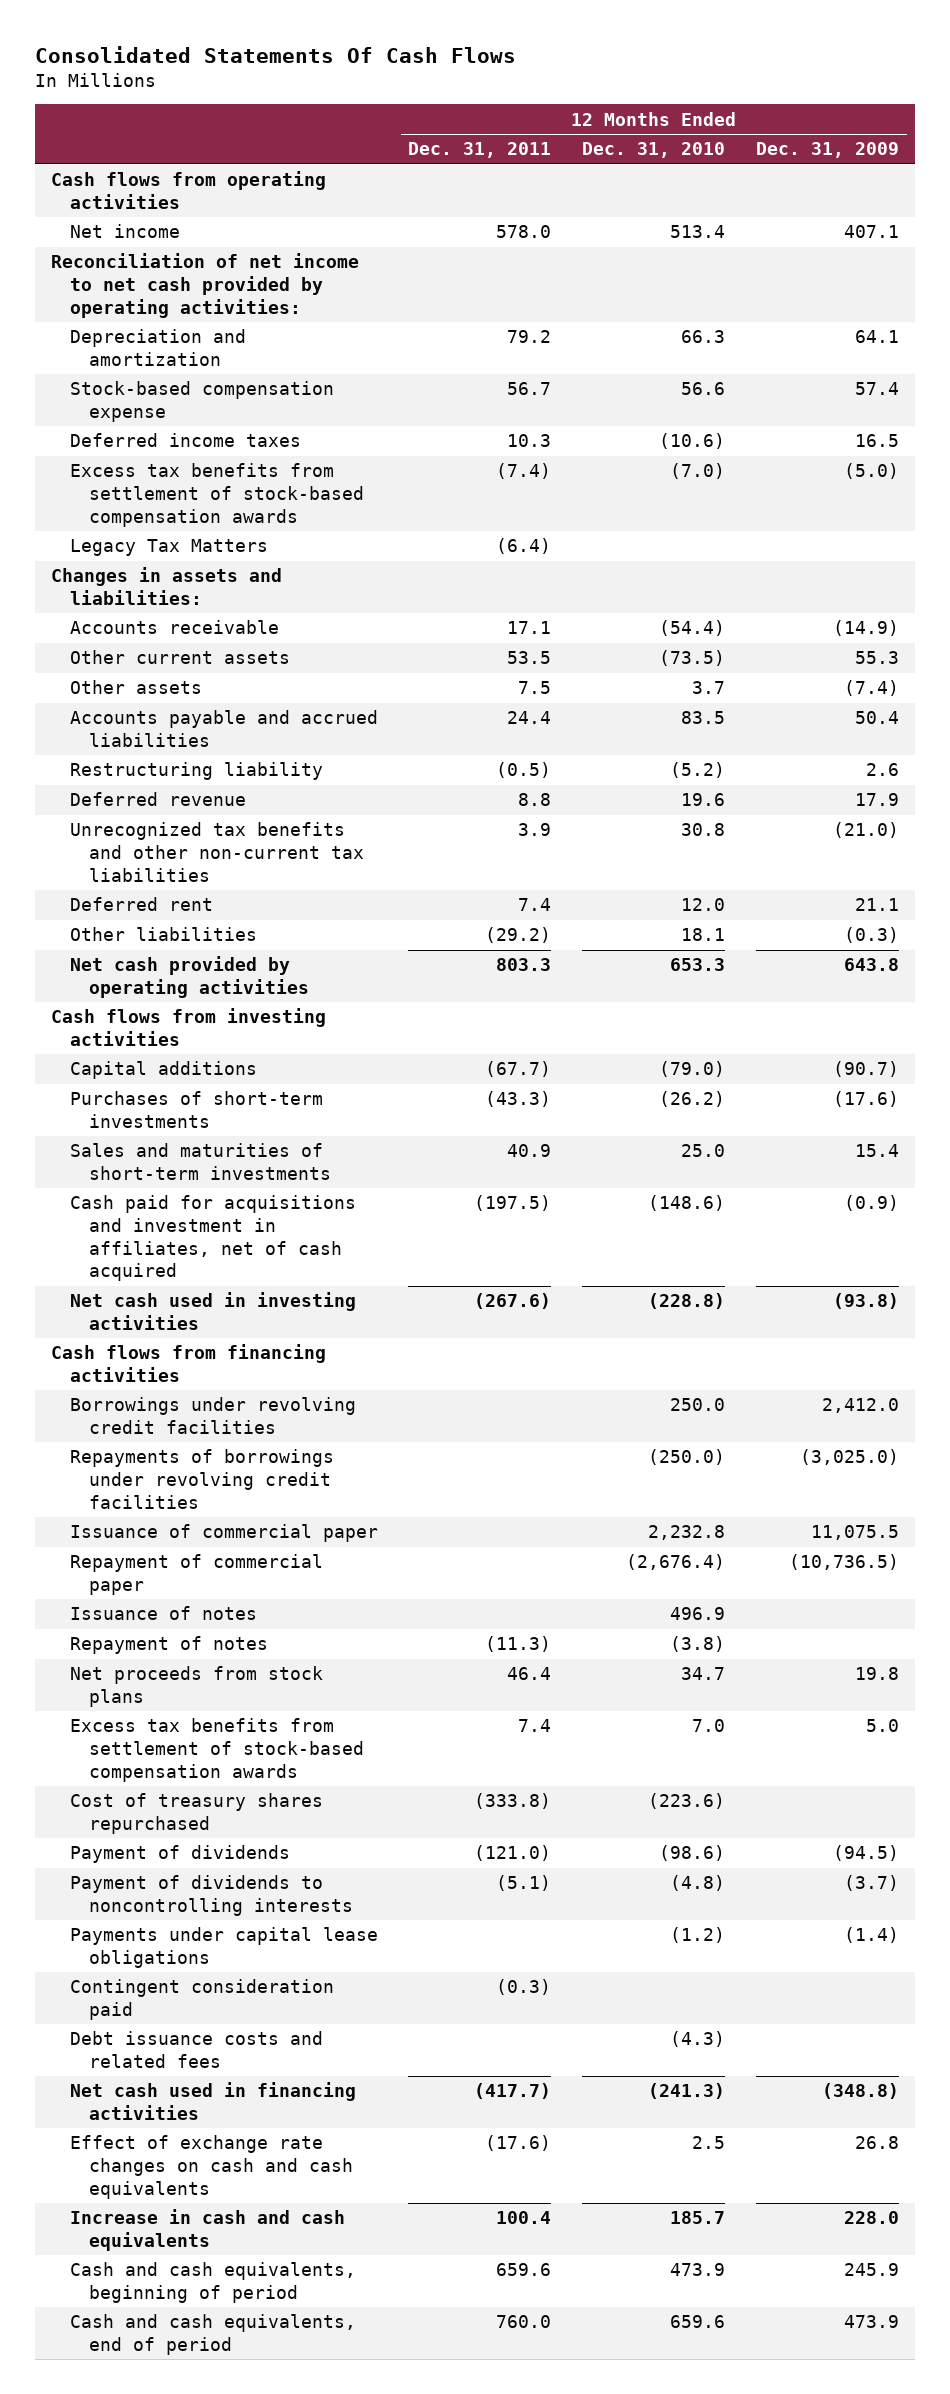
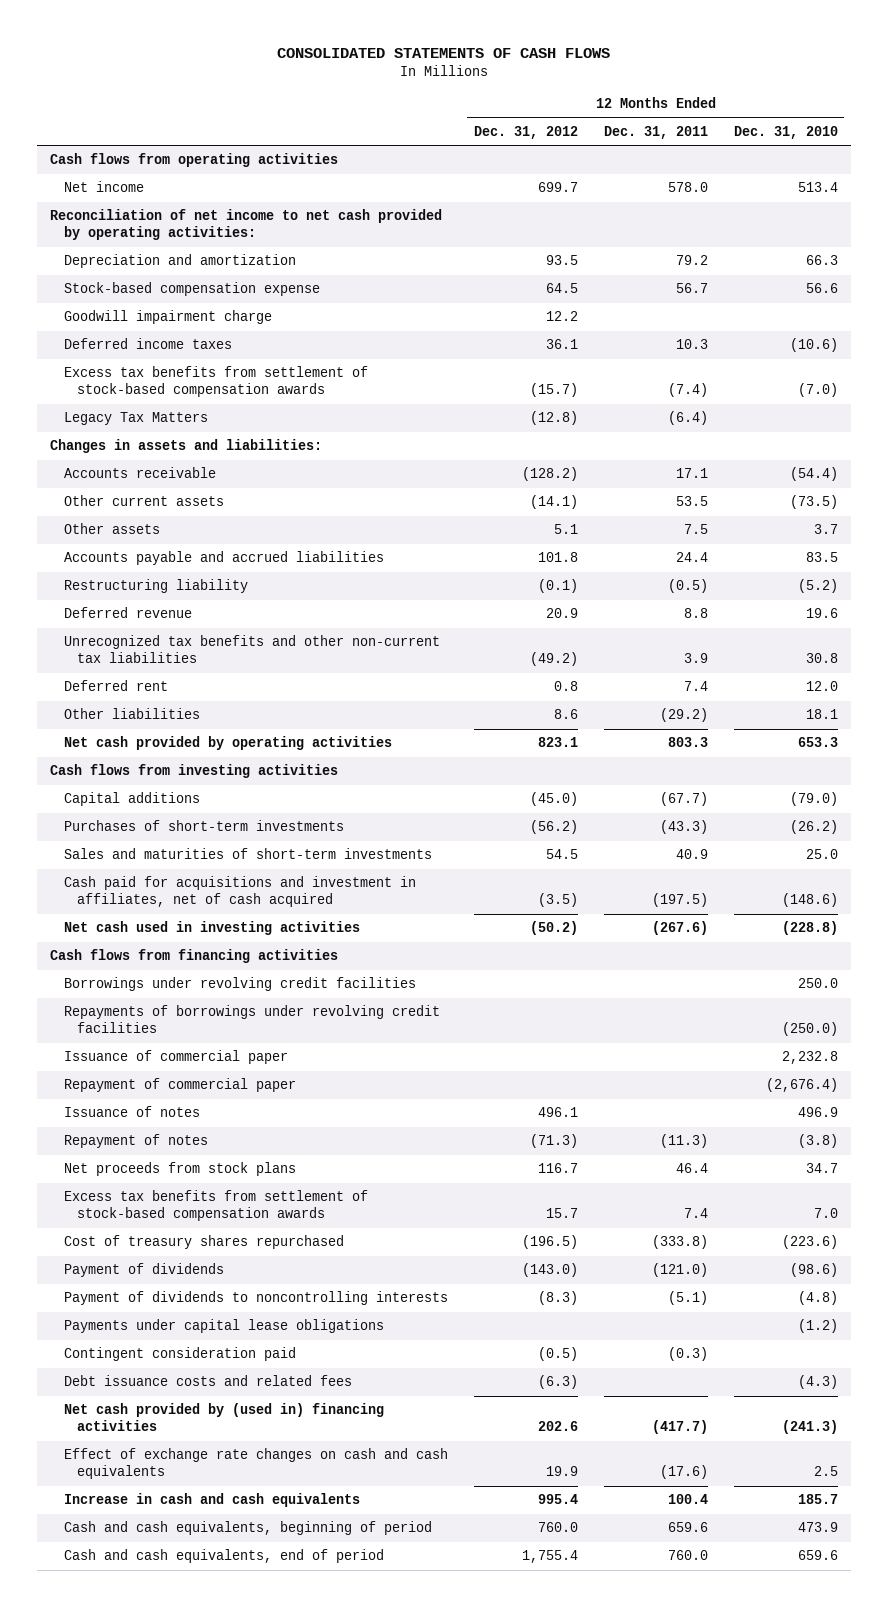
- Consolidated Statements Of Cash Flows
+ CONSOLIDATED STATEMENTS OF CASH FLOWS
- | 12 Months Ended Dec. 31, 2011 | 12 Months Ended Dec. 31, 2010 | 12 Months Ended Dec. 31, 2009
+ | 12 Months Ended Dec. 31, 2012 | 12 Months Ended Dec. 31, 2011 | 12 Months Ended Dec. 31, 2010
+ Goodwill impairment charge | 12.2 | |
- Net cash used in financing activities | (417.7) | (241.3) | (348.8)
+ Net cash provided by (used in) financing activities | 202.6 | (417.7) | (241.3)

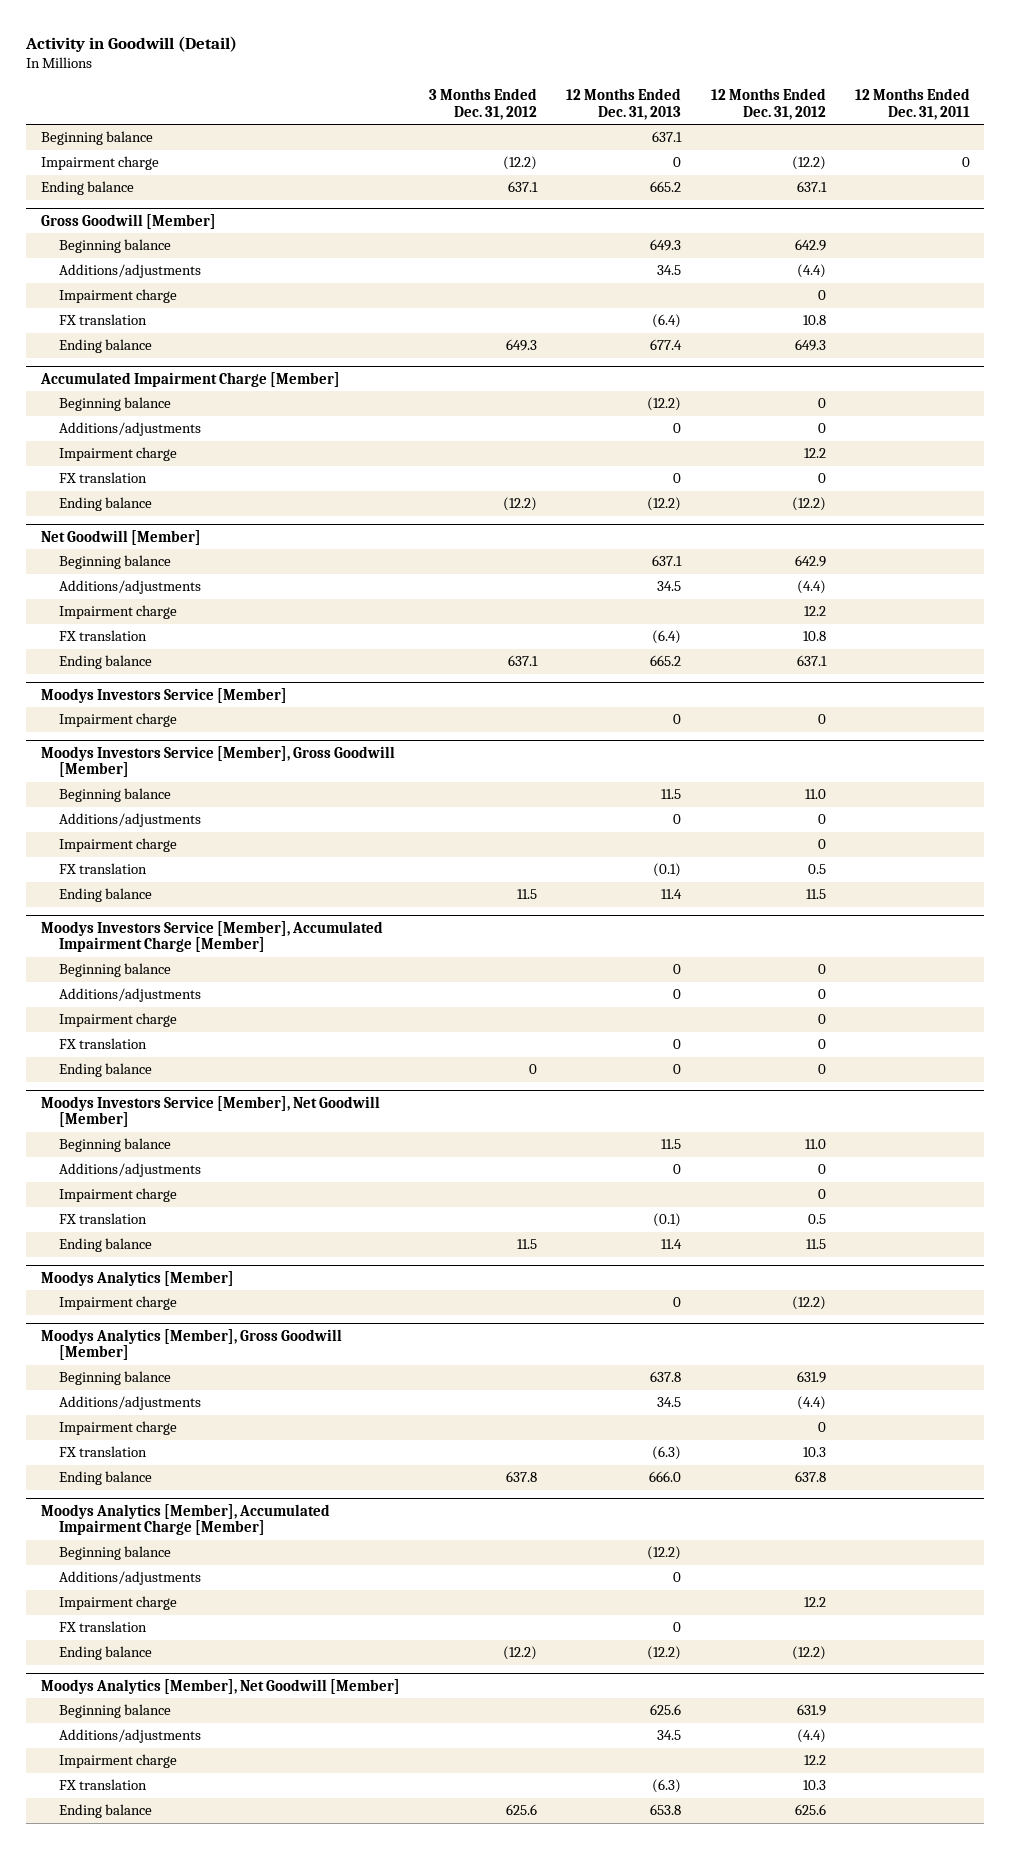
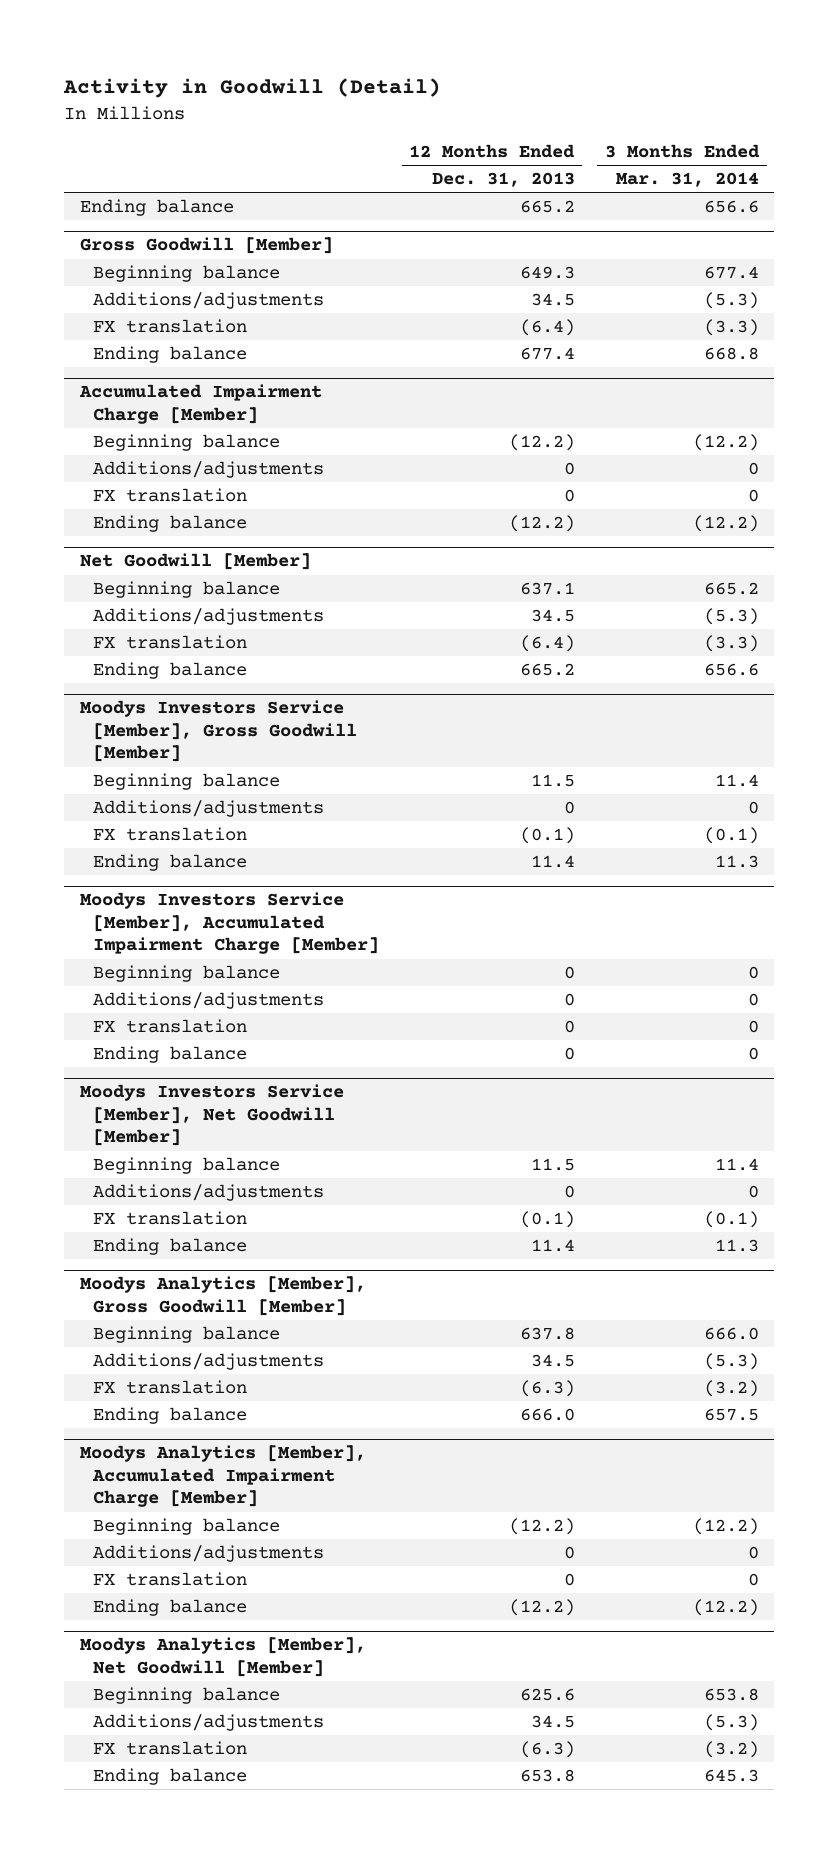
- | 3 Months Ended Dec. 31, 2012 | 12 Months Ended Dec. 31, 2013 | 12 Months Ended Dec. 31, 2012 | 12 Months Ended Dec. 31, 2011
+ | 12 Months Ended Dec. 31, 2013 | 3 Months Ended Mar. 31, 2014
- Beginning balance | | 637.1 | |
- Impairment charge | (12.2) | 0 | (12.2) | 0
@ Gross Goodwill [Member]
- Impairment charge | | | 0 |
@ Accumulated Impairment Charge [Member]
- Impairment charge | | | 12.2 |
@ Net Goodwill [Member]
- Impairment charge | | | 12.2 |
- Moodys Investors Service [Member]
- Impairment charge | | 0 | 0 |
@ Moodys Investors Service [Member], Gross Goodwill [Member]
- Impairment charge | | | 0 |
@ Moodys Investors Service [Member], Accumulated Impairment Charge [Member]
- Impairment charge | | | 0 |
@ Moodys Investors Service [Member], Net Goodwill [Member]
- Impairment charge | | | 0 |
- Moodys Analytics [Member]
- Impairment charge | | 0 | (12.2) |
@ Moodys Analytics [Member], Gross Goodwill [Member]
- Impairment charge | | | 0 |
@ Moodys Analytics [Member], Accumulated Impairment Charge [Member]
- Impairment charge | | | 12.2 |
@ Moodys Analytics [Member], Net Goodwill [Member]
- Impairment charge | | | 12.2 |

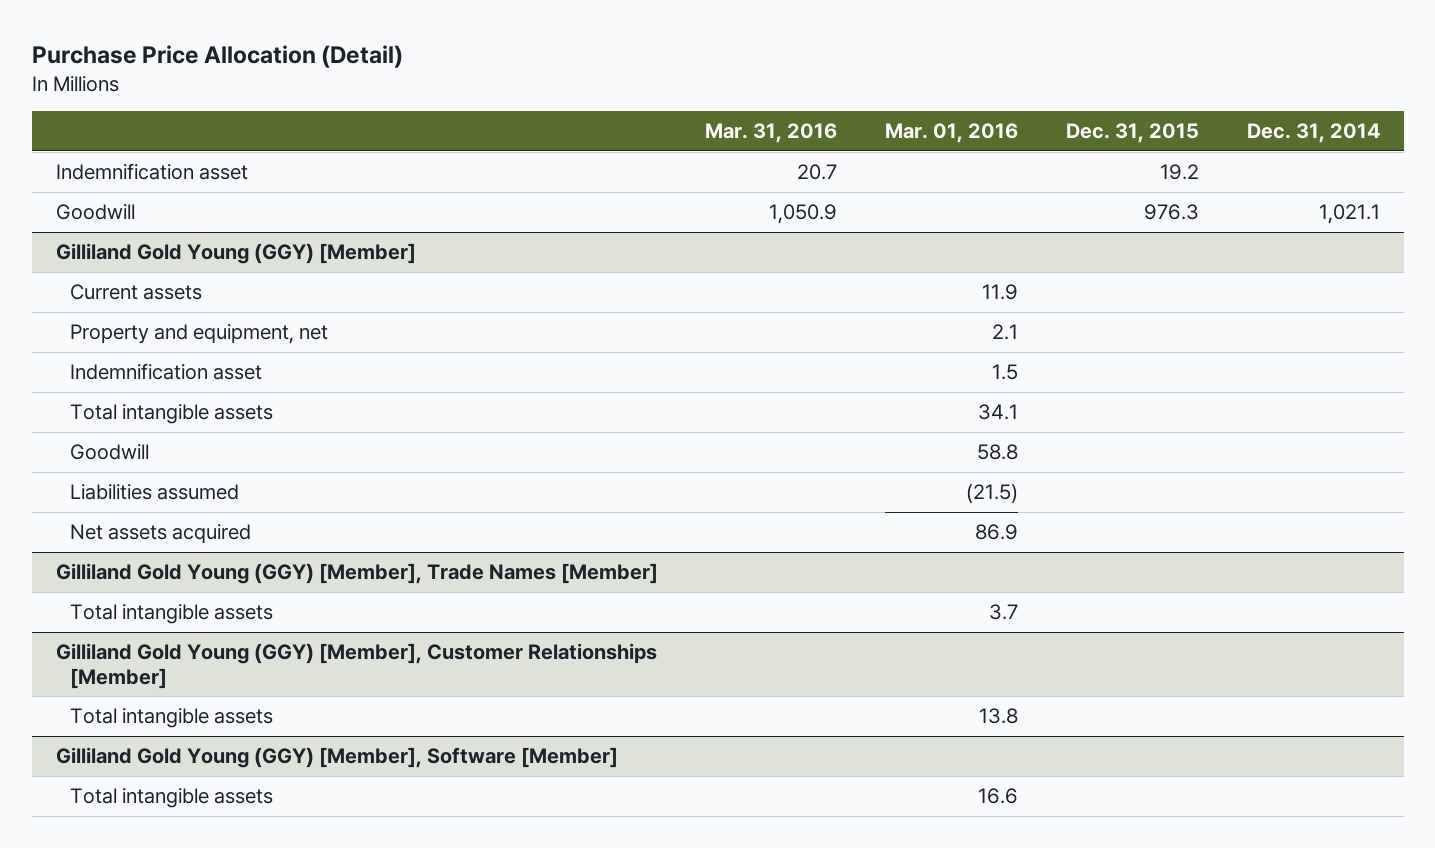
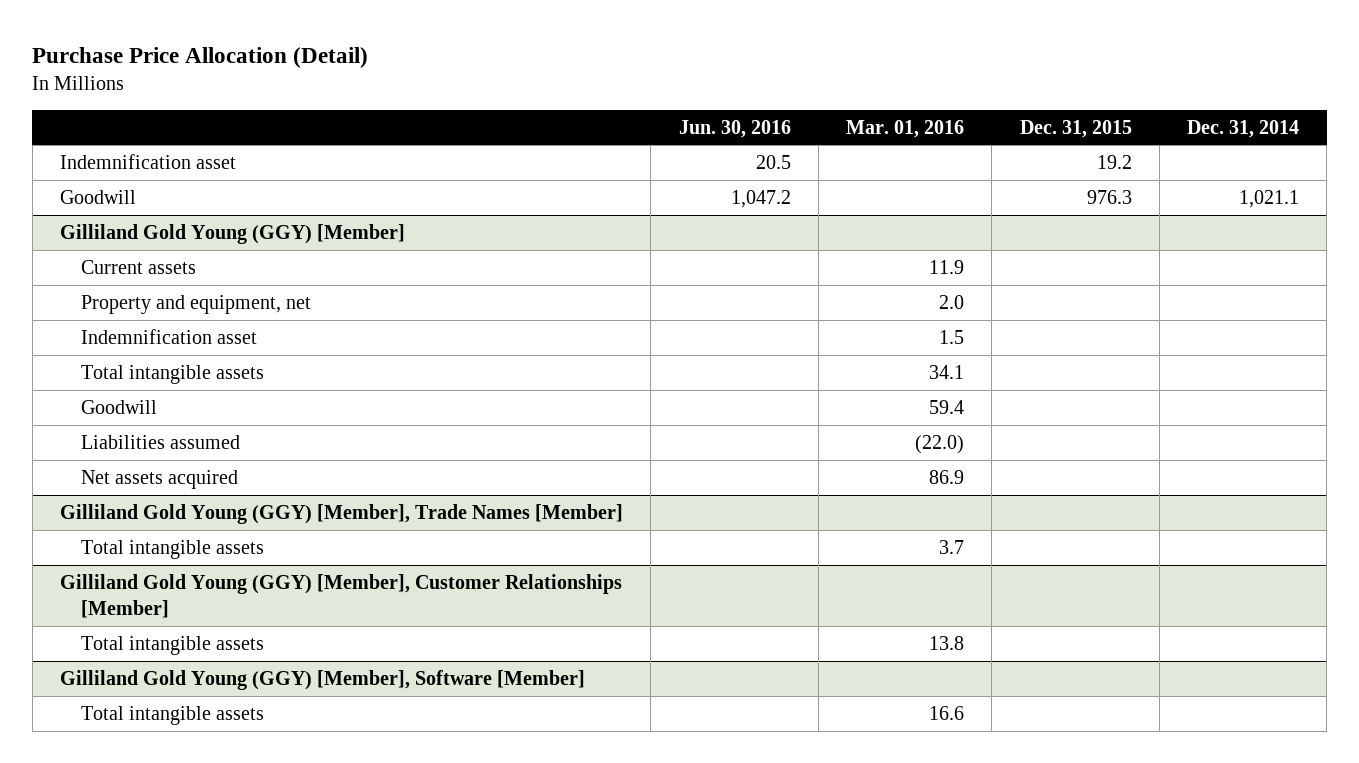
- | Mar. 31, 2016 | Mar. 01, 2016 | Dec. 31, 2015 | Dec. 31, 2014
+ | Jun. 30, 2016 | Mar. 01, 2016 | Dec. 31, 2015 | Dec. 31, 2014
@ Gilliland Gold Young (GGY) [Member]
- Property and equipment, net | | 2.1 | |
+ Property and equipment, net | | 2.0 | |
- Goodwill | | 58.8 | |
- Liabilities assumed | | (21.5) | |
+ Goodwill | | 59.4 | |
+ Liabilities assumed | | (22.0) | |

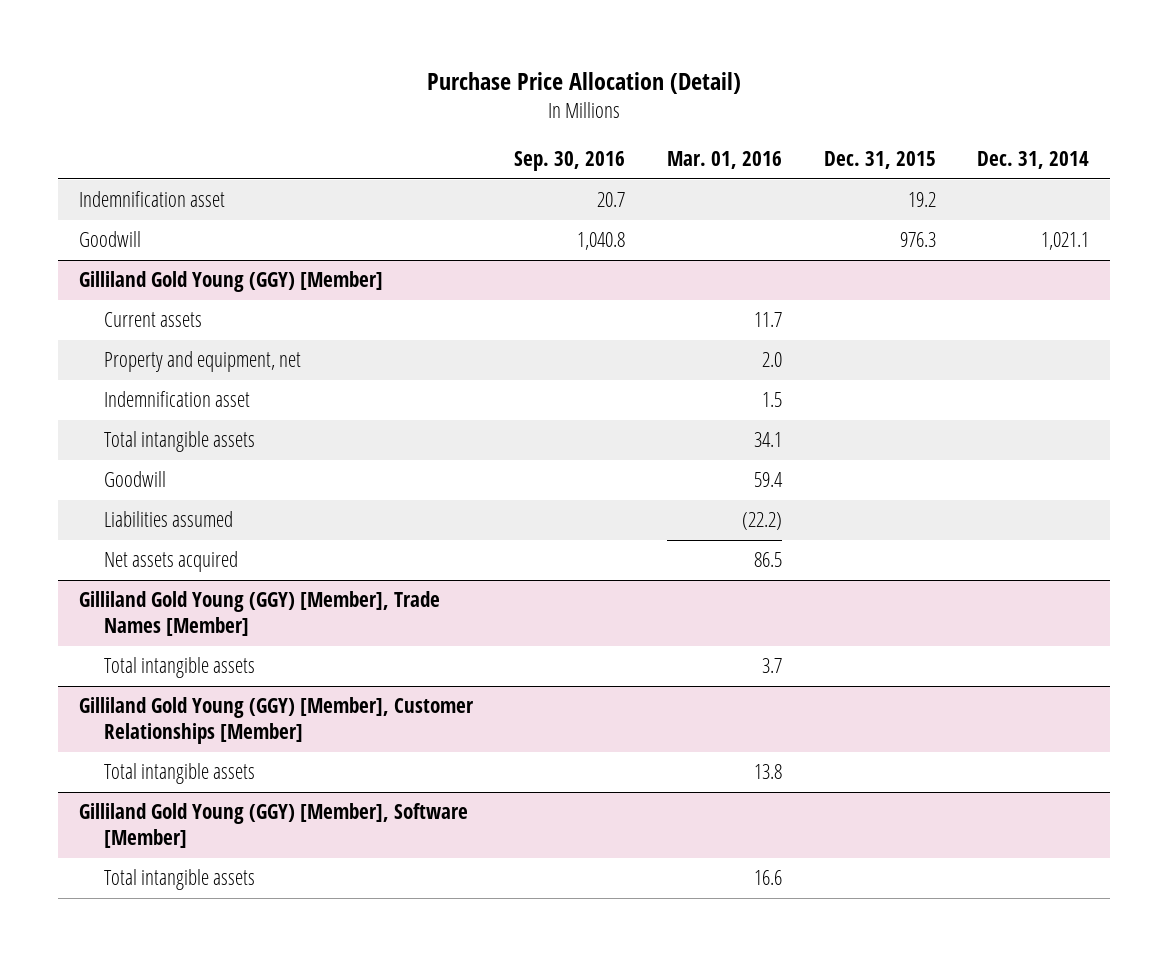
- | Jun. 30, 2016 | Mar. 01, 2016 | Dec. 31, 2015 | Dec. 31, 2014
+ | Sep. 30, 2016 | Mar. 01, 2016 | Dec. 31, 2015 | Dec. 31, 2014
@ Gilliland Gold Young (GGY) [Member]
- Current assets | | 11.9 | |
+ Current assets | | 11.7 | |
- Liabilities assumed | | (22.0) | |
- Net assets acquired | | 86.9 | |
+ Liabilities assumed | | (22.2) | |
+ Net assets acquired | | 86.5 | |

